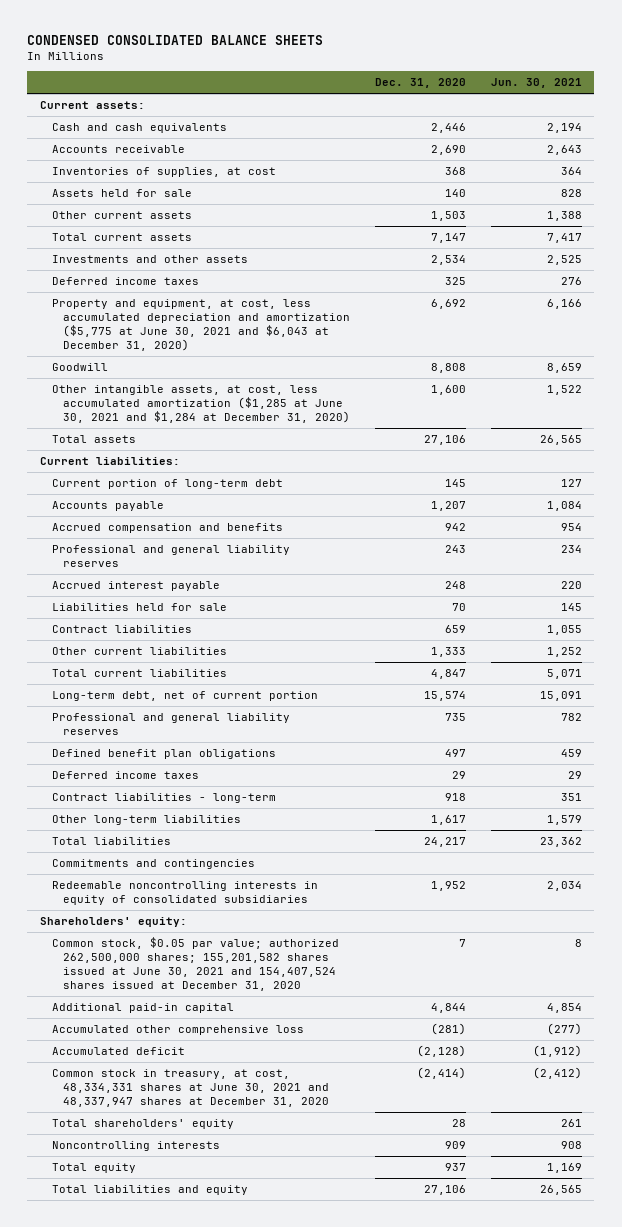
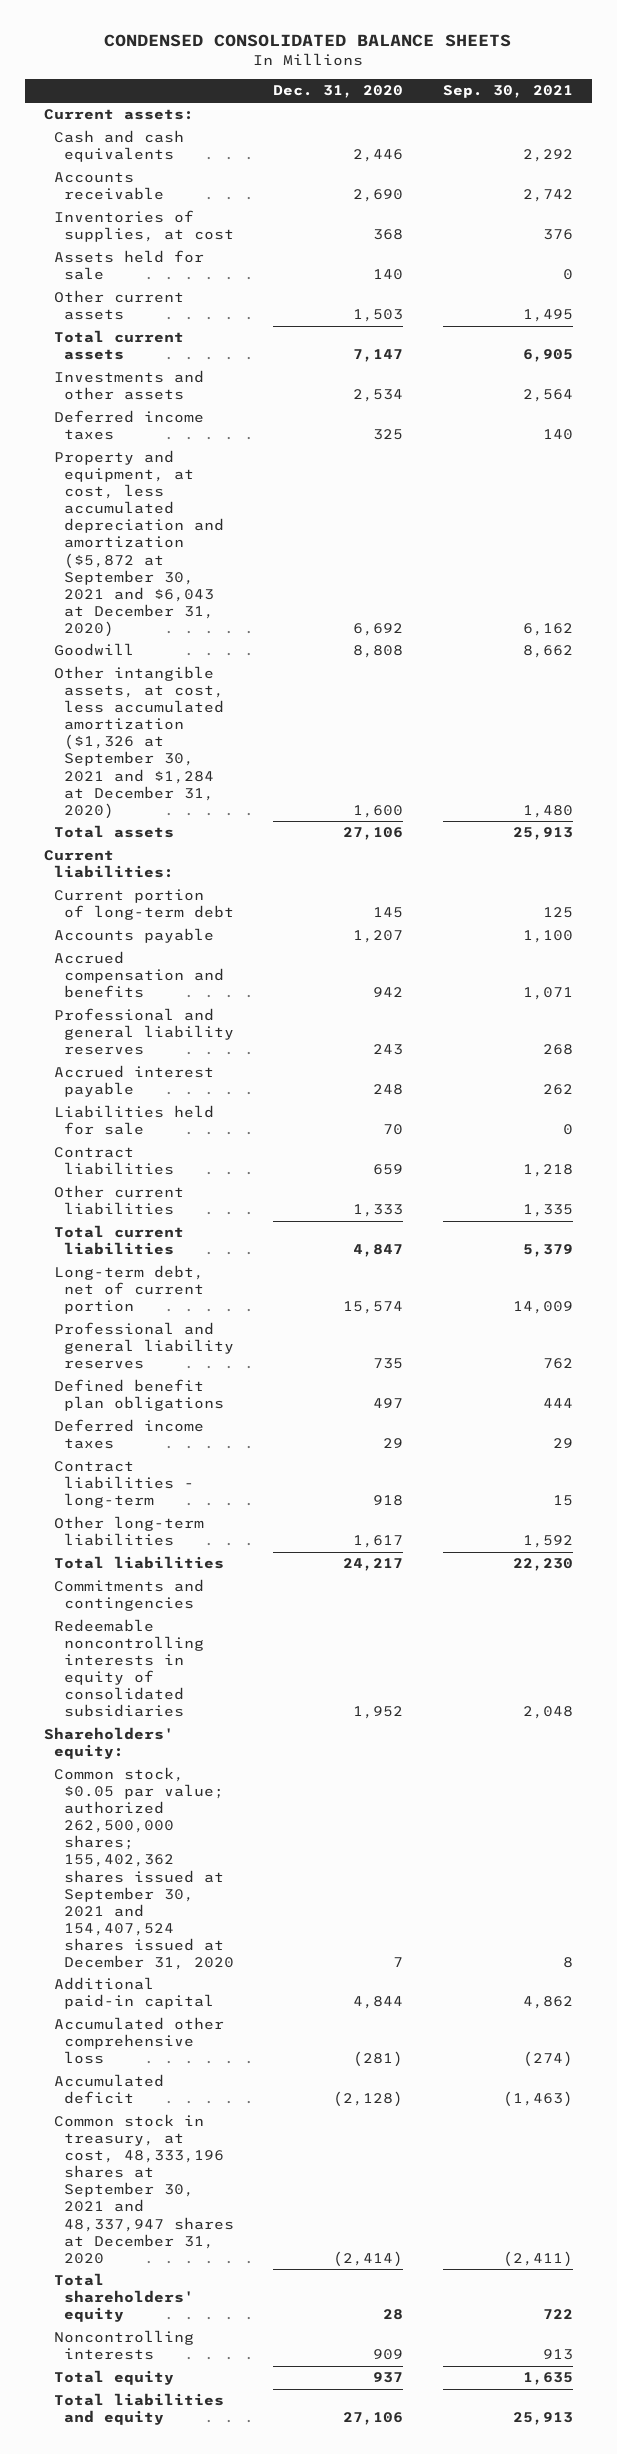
- | Dec. 31, 2020 | Jun. 30, 2021
+ | Dec. 31, 2020 | Sep. 30, 2021
- Property and equipment, at cost, less accumulated depreciation and amortization ($5,775 at June 30, 2021 and $6,043 at December 31, 2020) | 6,692 | 6,166
+ Property and equipment, at cost, less accumulated depreciation and amortization ($5,872 at September 30, 2021 and $6,043 at December 31, 2020) | 6,692 | 6,162
- Other intangible assets, at cost, less accumulated amortization ($1,285 at June 30, 2021 and $1,284 at December 31, 2020) | 1,600 | 1,522
+ Other intangible assets, at cost, less accumulated amortization ($1,326 at September 30, 2021 and $1,284 at December 31, 2020) | 1,600 | 1,480
- Common stock, $0.05 par value; authorized 262,500,000 shares; 155,201,582 shares issued at June 30, 2021 and 154,407,524 shares issued at December 31, 2020 | 7 | 8
+ Common stock, $0.05 par value; authorized 262,500,000 shares; 155,402,362 shares issued at September 30, 2021 and 154,407,524 shares issued at December 31, 2020 | 7 | 8
- Common stock in treasury, at cost, 48,334,331 shares at June 30, 2021 and 48,337,947 shares at December 31, 2020 | (2,414) | (2,412)
+ Common stock in treasury, at cost, 48,333,196 shares at September 30, 2021 and 48,337,947 shares at December 31, 2020 | (2,414) | (2,411)

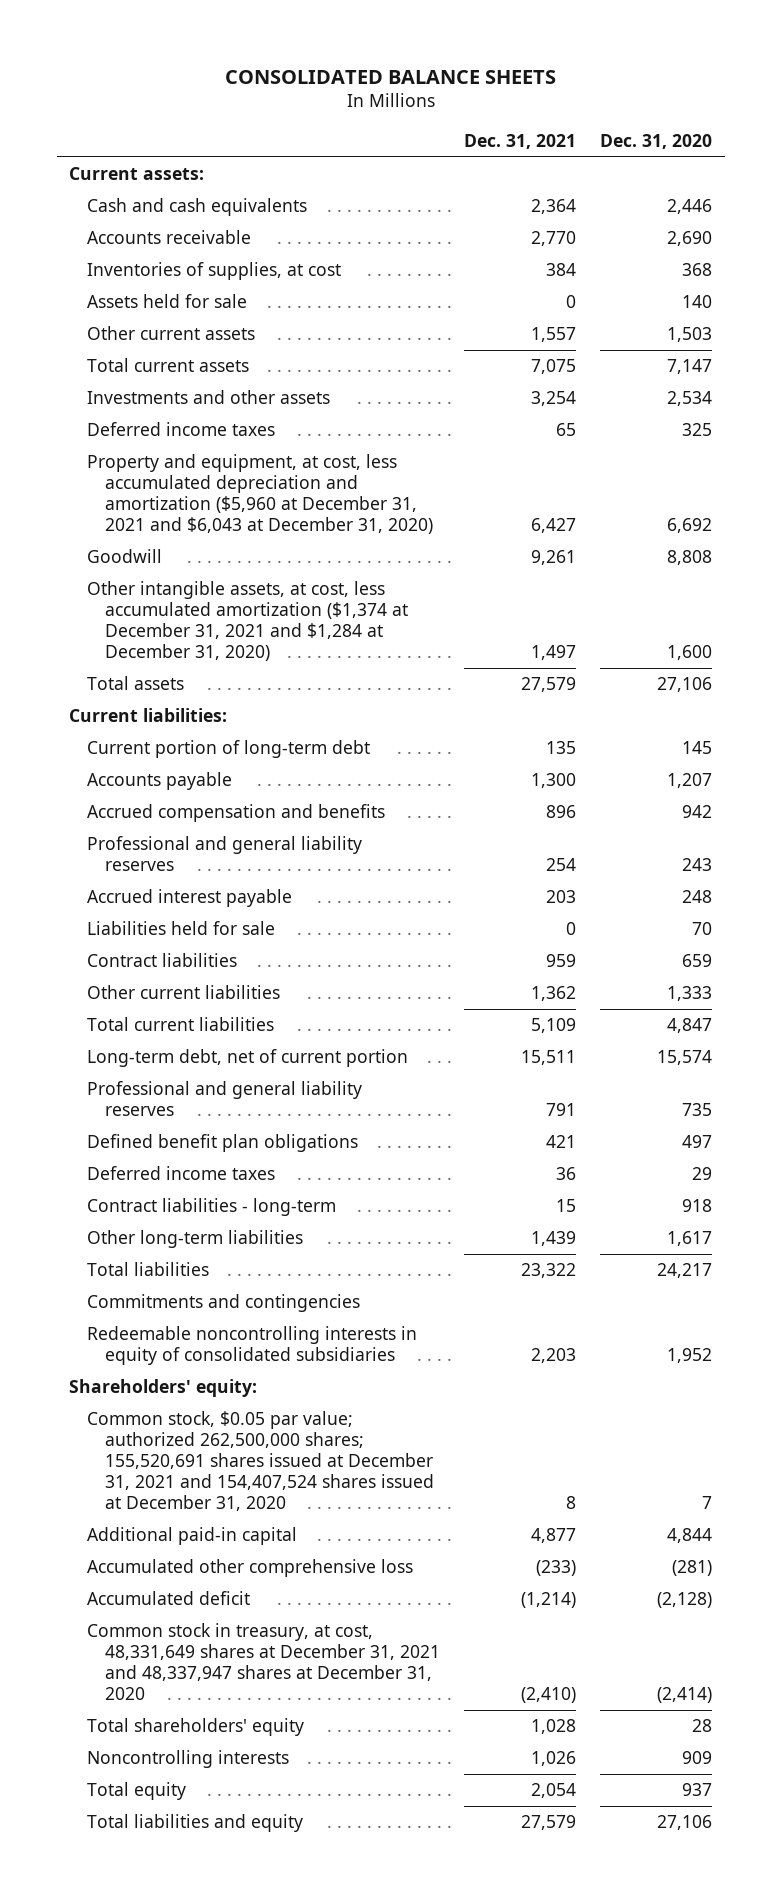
- CONDENSED CONSOLIDATED BALANCE SHEETS
+ CONSOLIDATED BALANCE SHEETS
- | Dec. 31, 2020 | Sep. 30, 2021
+ | Dec. 31, 2021 | Dec. 31, 2020
- Property and equipment, at cost, less accumulated depreciation and amortization ($5,872 at September 30, 2021 and $6,043 at December 31, 2020) | 6,692 | 6,162
+ Property and equipment, at cost, less accumulated depreciation and amortization ($5,960 at December 31, 2021 and $6,043 at December 31, 2020) | 6,427 | 6,692
- Other intangible assets, at cost, less accumulated amortization ($1,326 at September 30, 2021 and $1,284 at December 31, 2020) | 1,600 | 1,480
+ Other intangible assets, at cost, less accumulated amortization ($1,374 at December 31, 2021 and $1,284 at December 31, 2020) | 1,497 | 1,600
- Common stock, $0.05 par value; authorized 262,500,000 shares; 155,402,362 shares issued at September 30, 2021 and 154,407,524 shares issued at December 31, 2020 | 7 | 8
+ Common stock, $0.05 par value; authorized 262,500,000 shares; 155,520,691 shares issued at December 31, 2021 and 154,407,524 shares issued at December 31, 2020 | 8 | 7
- Common stock in treasury, at cost, 48,333,196 shares at September 30, 2021 and 48,337,947 shares at December 31, 2020 | (2,414) | (2,411)
+ Common stock in treasury, at cost, 48,331,649 shares at December 31, 2021 and 48,337,947 shares at December 31, 2020 | (2,410) | (2,414)

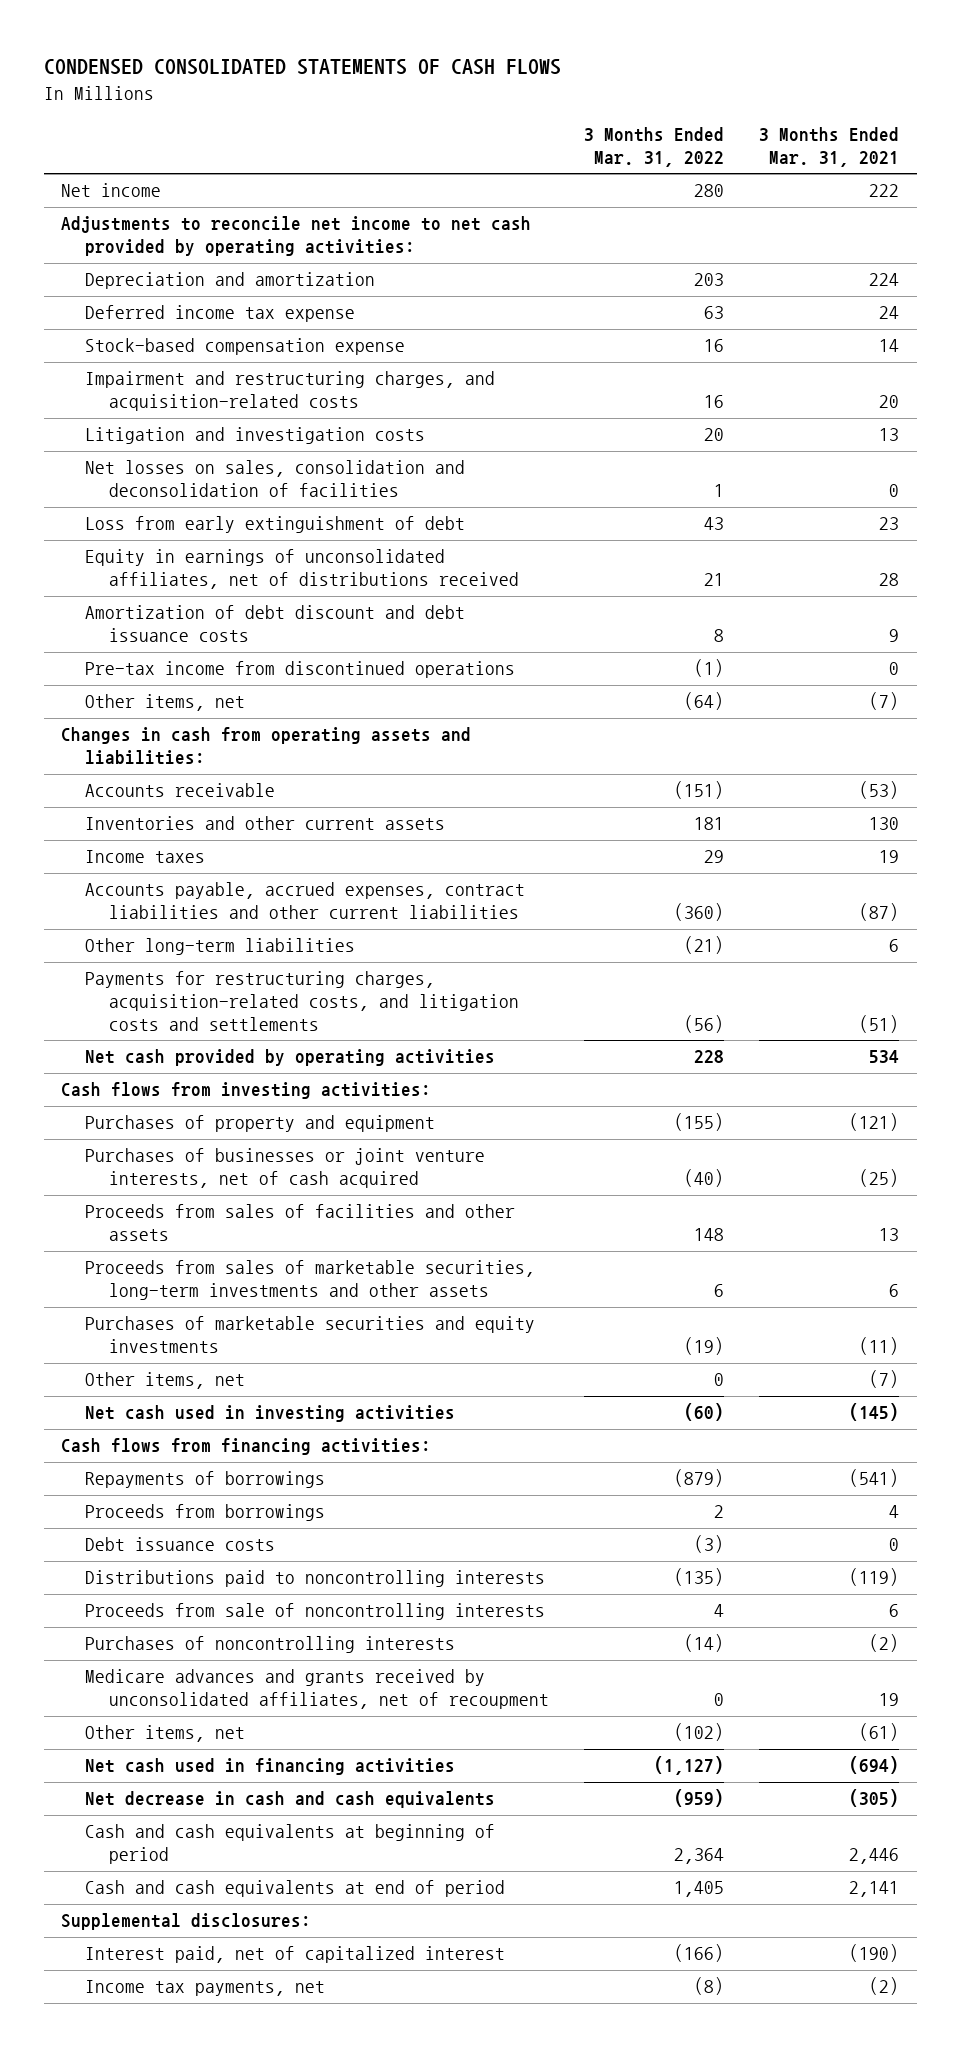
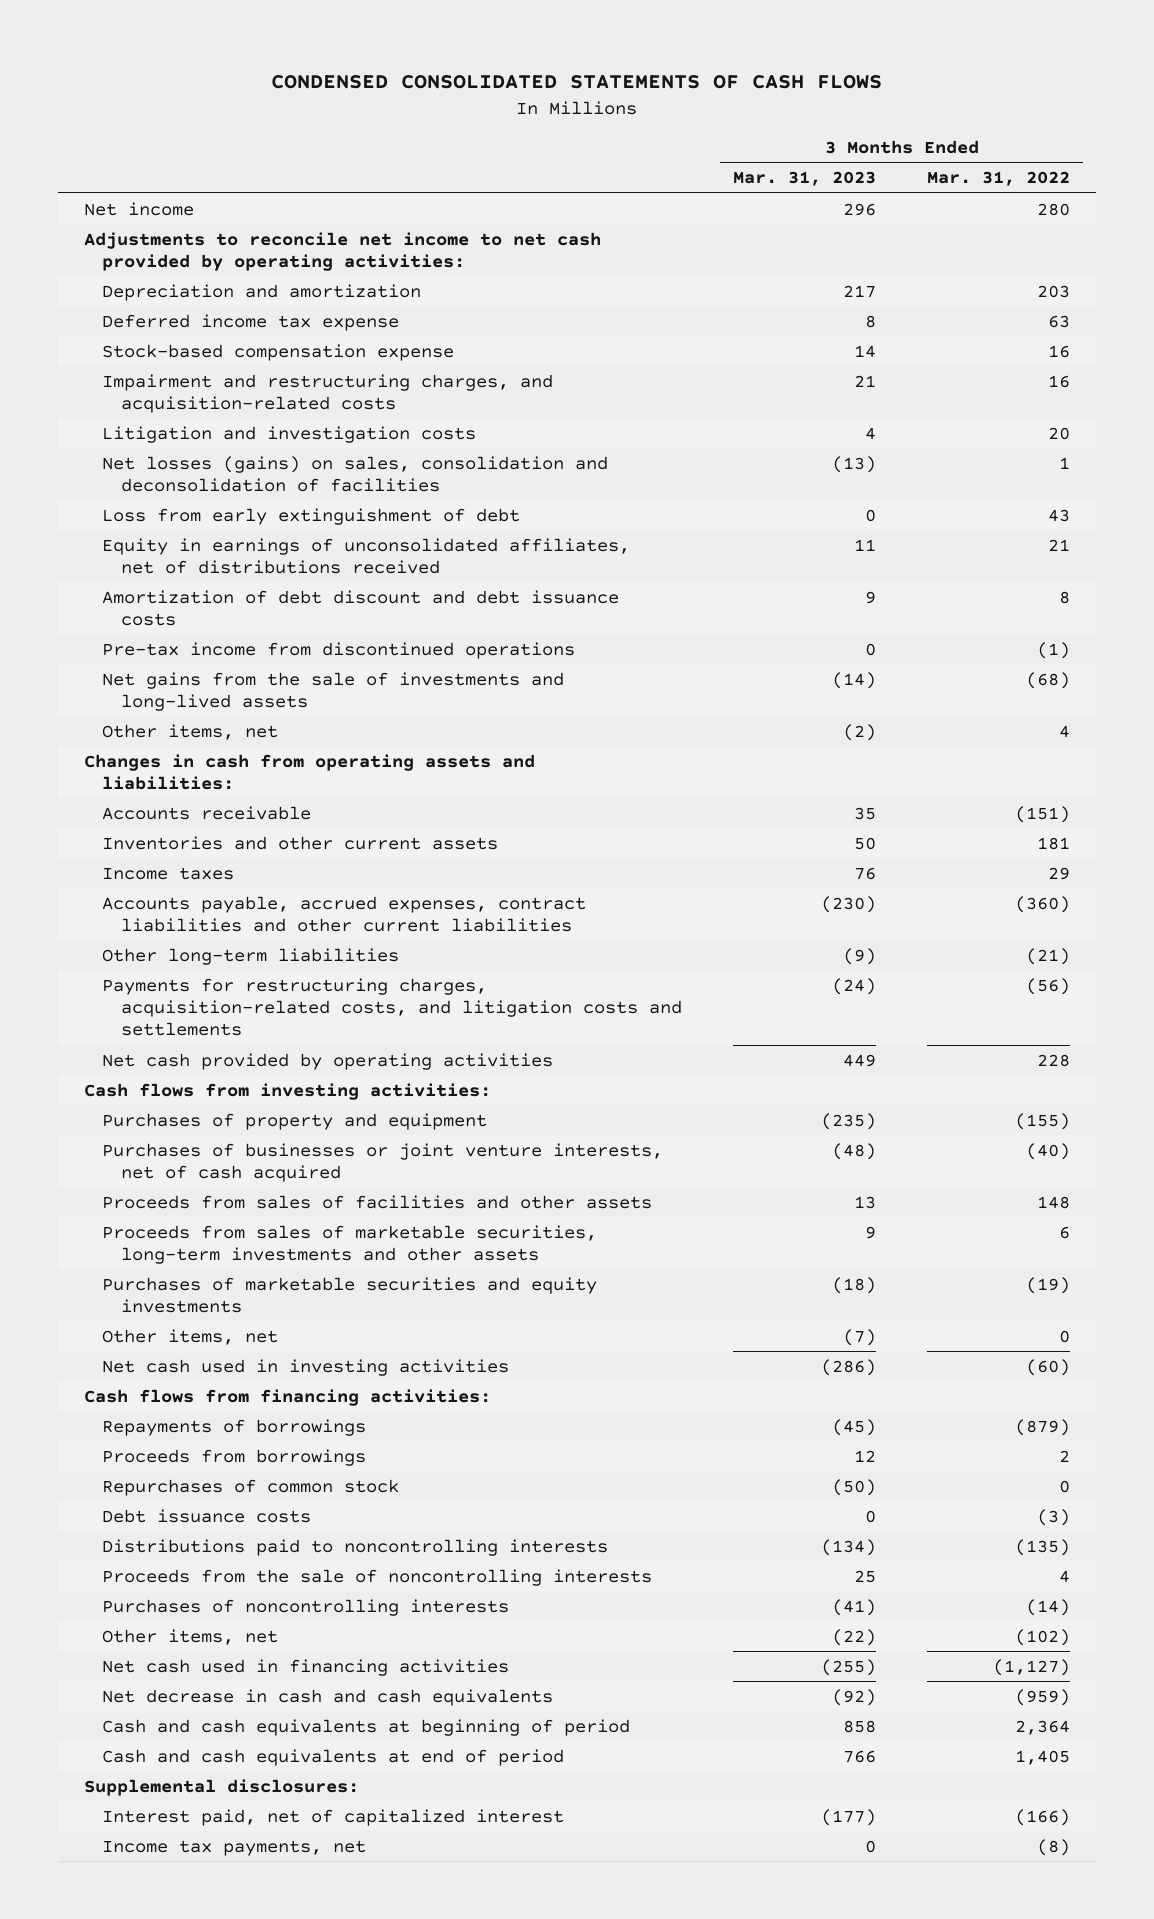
- | 3 Months Ended Mar. 31, 2022 | 3 Months Ended Mar. 31, 2021
+ | 3 Months Ended Mar. 31, 2023 | 3 Months Ended Mar. 31, 2022
- Net losses on sales, consolidation and deconsolidation of facilities | 1 | 0
+ Net losses (gains) on sales, consolidation and deconsolidation of facilities | (13) | 1
- Other items, net | (64) | (7)
+ Net gains from the sale of investments and long-lived assets | (14) | (68)
+ Other items, net | (2) | 4
+ Repurchases of common stock | (50) | 0
- Proceeds from sale of noncontrolling interests | 4 | 6
+ Proceeds from the sale of noncontrolling interests | 25 | 4
- Medicare advances and grants received by unconsolidated affiliates, net of recoupment | 0 | 19

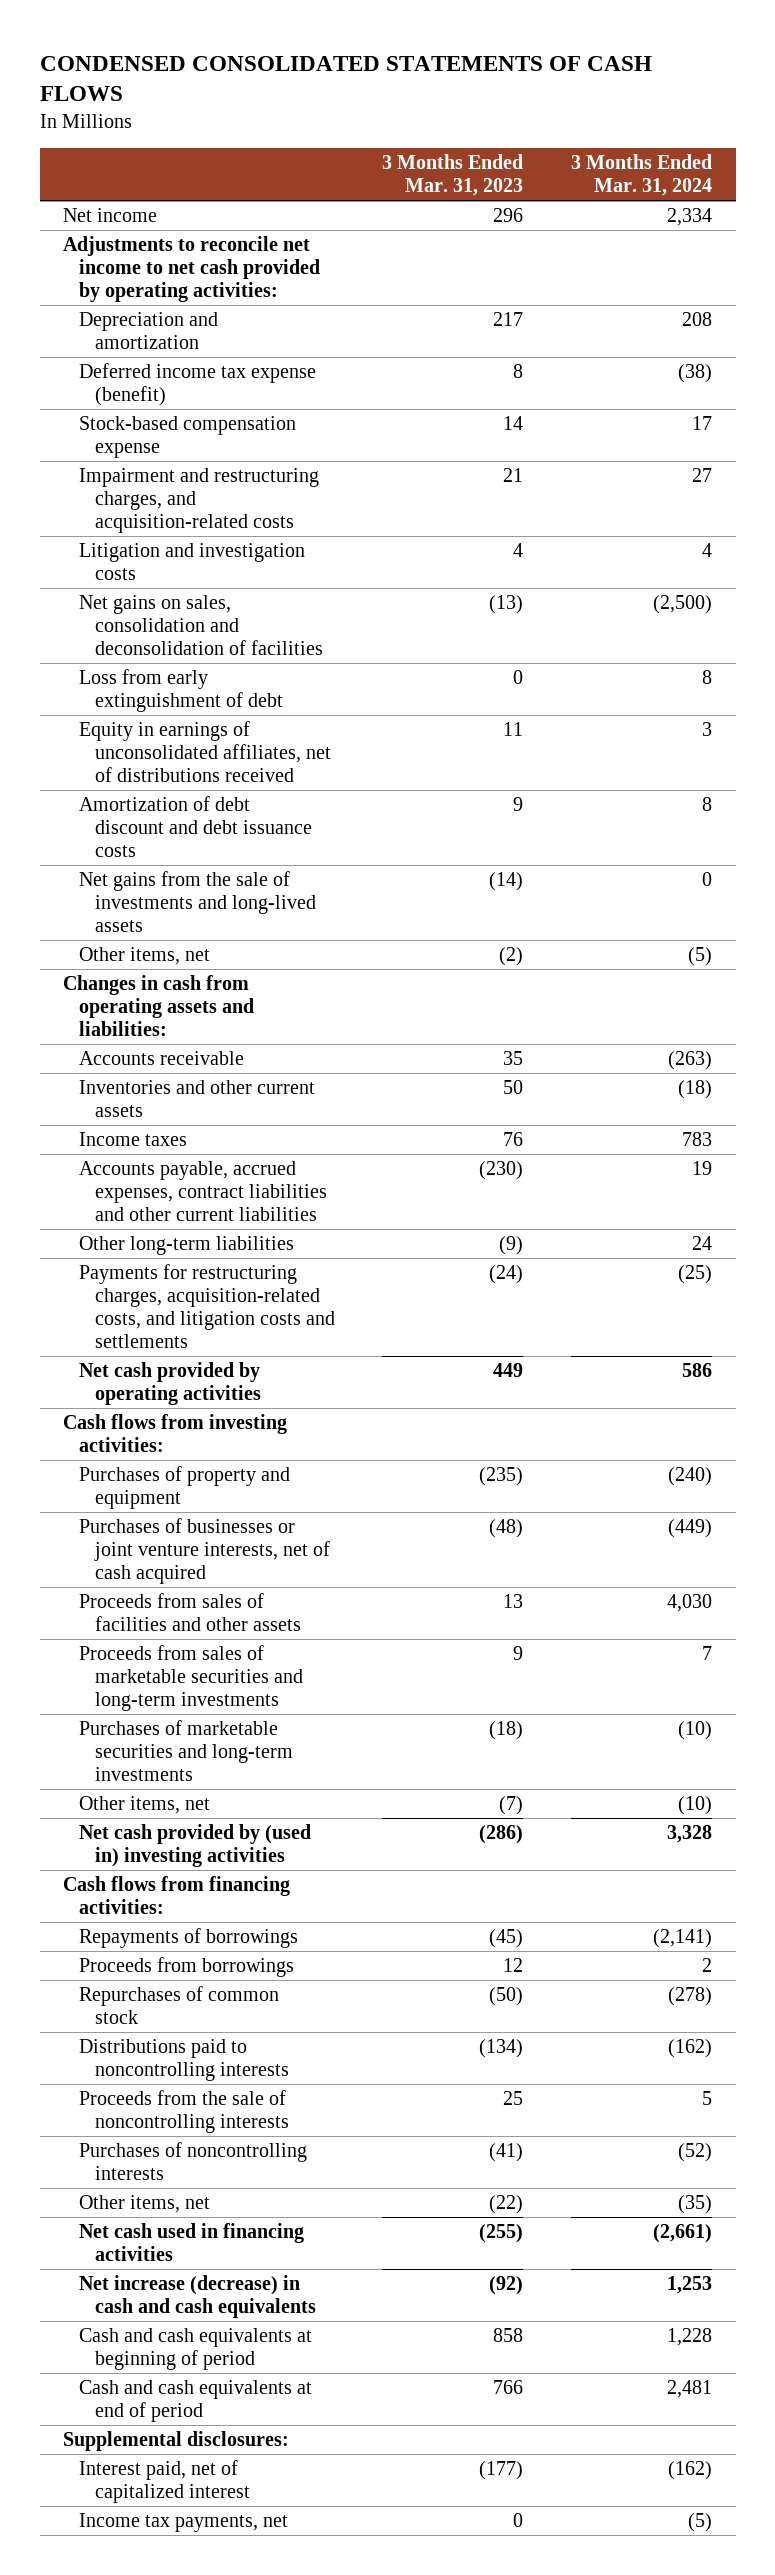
- | 3 Months Ended Mar. 31, 2023 | 3 Months Ended Mar. 31, 2022
+ | 3 Months Ended Mar. 31, 2023 | 3 Months Ended Mar. 31, 2024
- Deferred income tax expense | 8 | 63
+ Deferred income tax expense (benefit) | 8 | (38)
- Net losses (gains) on sales, consolidation and deconsolidation of facilities | (13) | 1
+ Net gains on sales, consolidation and deconsolidation of facilities | (13) | (2,500)
- Pre-tax income from discontinued operations | 0 | (1)
- Proceeds from sales of marketable securities, long-term investments and other assets | 9 | 6
- Purchases of marketable securities and equity investments | (18) | (19)
+ Proceeds from sales of marketable securities and long-term investments | 9 | 7
+ Purchases of marketable securities and long-term investments | (18) | (10)
- Net cash used in investing activities | (286) | (60)
+ Net cash provided by (used in) investing activities | (286) | 3,328
- Debt issuance costs | 0 | (3)
- Net decrease in cash and cash equivalents | (92) | (959)
+ Net increase (decrease) in cash and cash equivalents | (92) | 1,253

